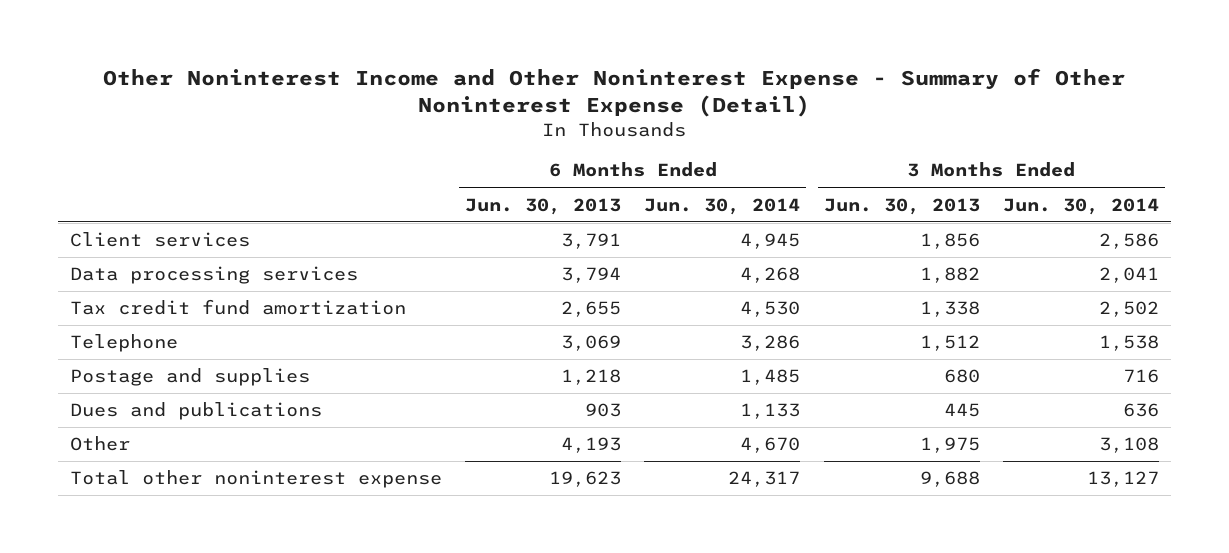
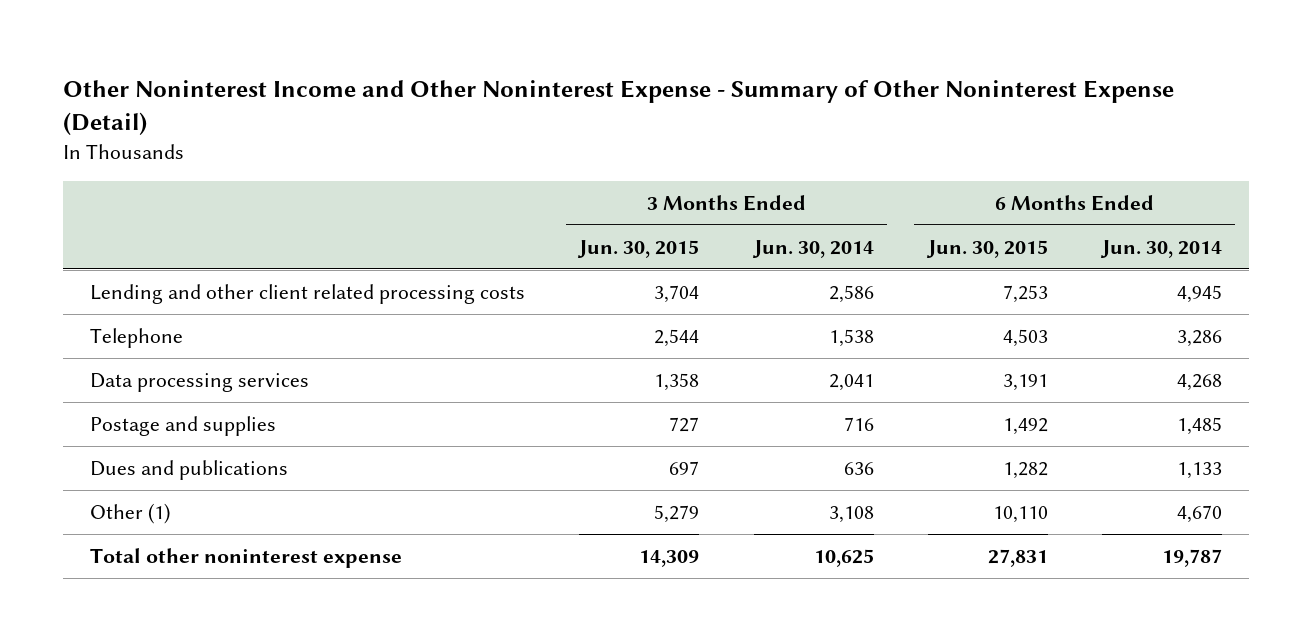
- | 6 Months Ended Jun. 30, 2013 | 6 Months Ended Jun. 30, 2014 | 3 Months Ended Jun. 30, 2013 | 3 Months Ended Jun. 30, 2014
+ | 3 Months Ended Jun. 30, 2015 | 3 Months Ended Jun. 30, 2014 | 6 Months Ended Jun. 30, 2015 | 6 Months Ended Jun. 30, 2014
- Client services | 3,791 | 4,945 | 1,856 | 2,586
- Tax credit fund amortization | 2,655 | 4,530 | 1,338 | 2,502
+ Lending and other client related processing costs | 3,704 | 2,586 | 7,253 | 4,945
moved down: Data processing services | 1,358 | 2,041 | 3,191 | 4,268
- Other | 4,193 | 4,670 | 1,975 | 3,108
- Total other noninterest expense | 19,623 | 24,317 | 9,688 | 13,127
+ Other (1) | 5,279 | 3,108 | 10,110 | 4,670
+ Total other noninterest expense | 14,309 | 10,625 | 27,831 | 19,787

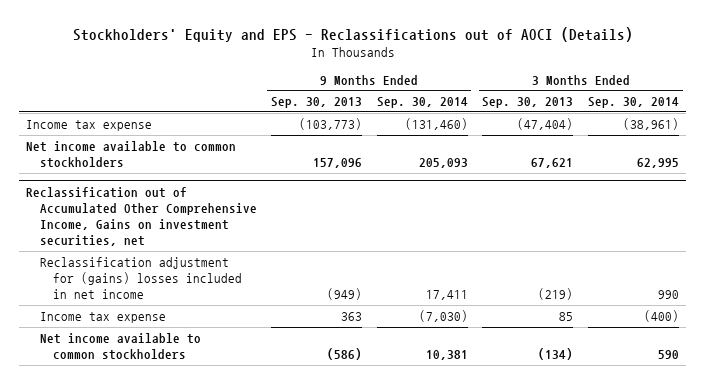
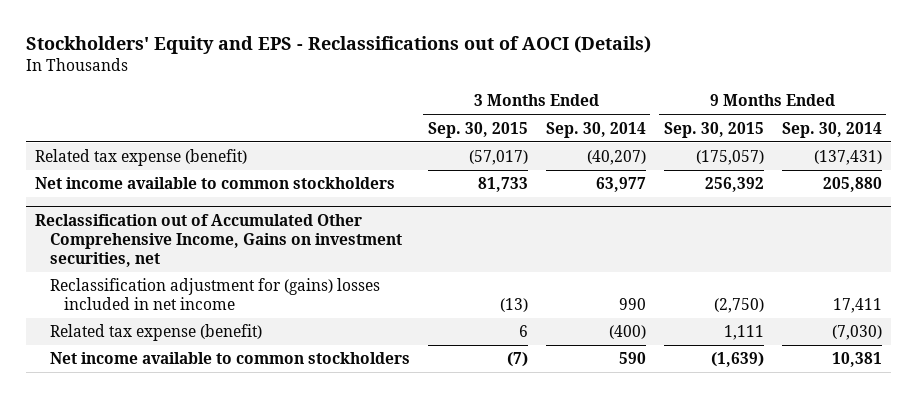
- | 9 Months Ended Sep. 30, 2013 | 9 Months Ended Sep. 30, 2014 | 3 Months Ended Sep. 30, 2013 | 3 Months Ended Sep. 30, 2014
+ | 3 Months Ended Sep. 30, 2015 | 3 Months Ended Sep. 30, 2014 | 9 Months Ended Sep. 30, 2015 | 9 Months Ended Sep. 30, 2014
- Income tax expense | (103,773) | (131,460) | (47,404) | (38,961)
- Net income available to common stockholders | 157,096 | 205,093 | 67,621 | 62,995
+ Related tax expense (benefit) | (57,017) | (40,207) | (175,057) | (137,431)
+ Net income available to common stockholders | 81,733 | 63,977 | 256,392 | 205,880
@ Reclassification out of Accumulated Other Comprehensive Income, Gains on investment securities, net
- Income tax expense | 363 | (7,030) | 85 | (400)
+ Related tax expense (benefit) | 6 | (400) | 1,111 | (7,030)

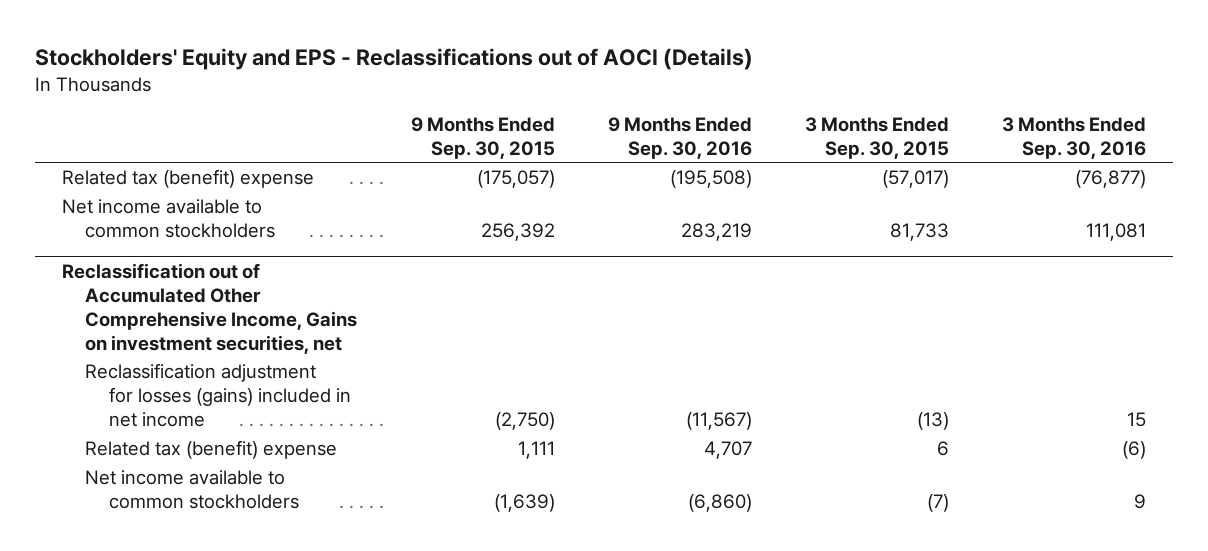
- | 3 Months Ended Sep. 30, 2015 | 3 Months Ended Sep. 30, 2014 | 9 Months Ended Sep. 30, 2015 | 9 Months Ended Sep. 30, 2014
+ | 9 Months Ended Sep. 30, 2015 | 9 Months Ended Sep. 30, 2016 | 3 Months Ended Sep. 30, 2015 | 3 Months Ended Sep. 30, 2016
- Related tax expense (benefit) | (57,017) | (40,207) | (175,057) | (137,431)
+ Related tax (benefit) expense | (175,057) | (195,508) | (57,017) | (76,877)
@ Reclassification out of Accumulated Other Comprehensive Income, Gains on investment securities, net
- Reclassification adjustment for (gains) losses included in net income | (13) | 990 | (2,750) | 17,411
- Related tax expense (benefit) | 6 | (400) | 1,111 | (7,030)
+ Reclassification adjustment for losses (gains) included in net income | (2,750) | (11,567) | (13) | 15
+ Related tax (benefit) expense | 1,111 | 4,707 | 6 | (6)

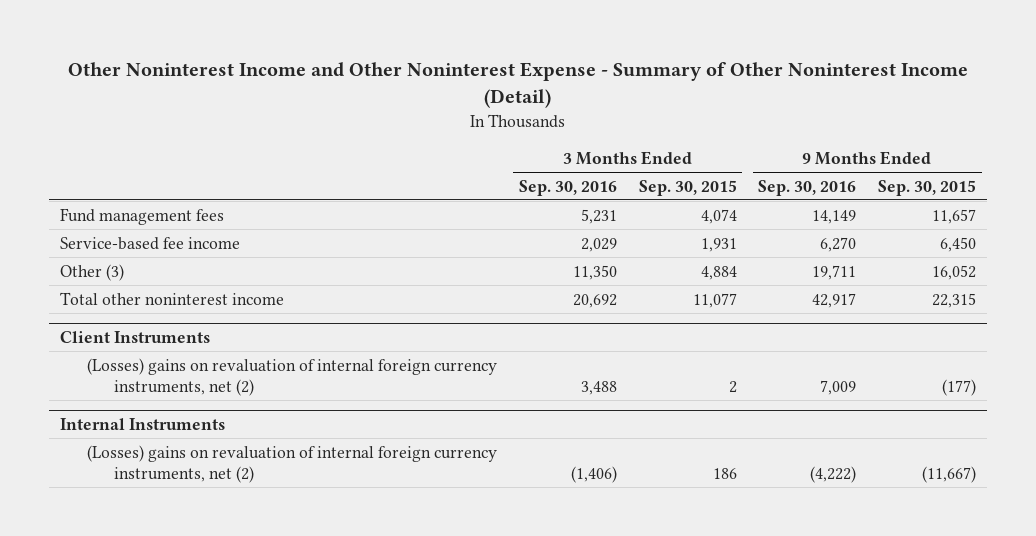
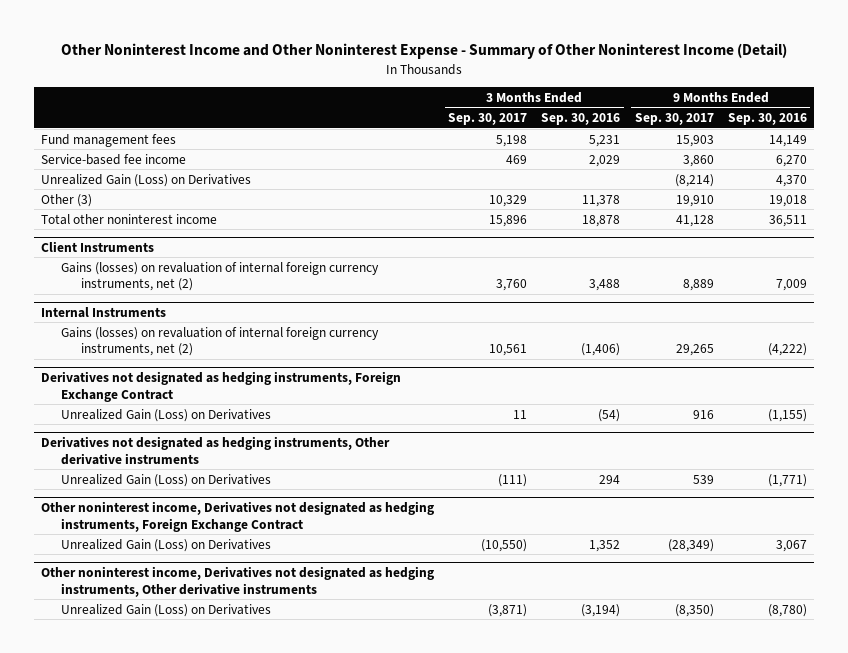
- | 3 Months Ended Sep. 30, 2016 | 3 Months Ended Sep. 30, 2015 | 9 Months Ended Sep. 30, 2016 | 9 Months Ended Sep. 30, 2015
+ | 3 Months Ended Sep. 30, 2017 | 3 Months Ended Sep. 30, 2016 | 9 Months Ended Sep. 30, 2017 | 9 Months Ended Sep. 30, 2016
- Other (3) | 11,350 | 4,884 | 19,711 | 16,052
- Total other noninterest income | 20,692 | 11,077 | 42,917 | 22,315
+ Unrealized Gain (Loss) on Derivatives | | | (8,214) | 4,370
+ Other (3) | 10,329 | 11,378 | 19,910 | 19,018
+ Total other noninterest income | 15,896 | 18,878 | 41,128 | 36,511
@ Client Instruments
- (Losses) gains on revaluation of internal foreign currency instruments, net (2) | 3,488 | 2 | 7,009 | (177)
+ Gains (losses) on revaluation of internal foreign currency instruments, net (2) | 3,760 | 3,488 | 8,889 | 7,009
@ Internal Instruments
- (Losses) gains on revaluation of internal foreign currency instruments, net (2) | (1,406) | 186 | (4,222) | (11,667)
+ Gains (losses) on revaluation of internal foreign currency instruments, net (2) | 10,561 | (1,406) | 29,265 | (4,222)
+ Derivatives not designated as hedging instruments, Foreign Exchange Contract
+ Unrealized Gain (Loss) on Derivatives | 11 | (54) | 916 | (1,155)
+ Derivatives not designated as hedging instruments, Other derivative instruments
+ Unrealized Gain (Loss) on Derivatives | (111) | 294 | 539 | (1,771)
+ Other noninterest income, Derivatives not designated as hedging instruments, Foreign Exchange Contract
+ Unrealized Gain (Loss) on Derivatives | (10,550) | 1,352 | (28,349) | 3,067
+ Other noninterest income, Derivatives not designated as hedging instruments, Other derivative instruments
+ Unrealized Gain (Loss) on Derivatives | (3,871) | (3,194) | (8,350) | (8,780)

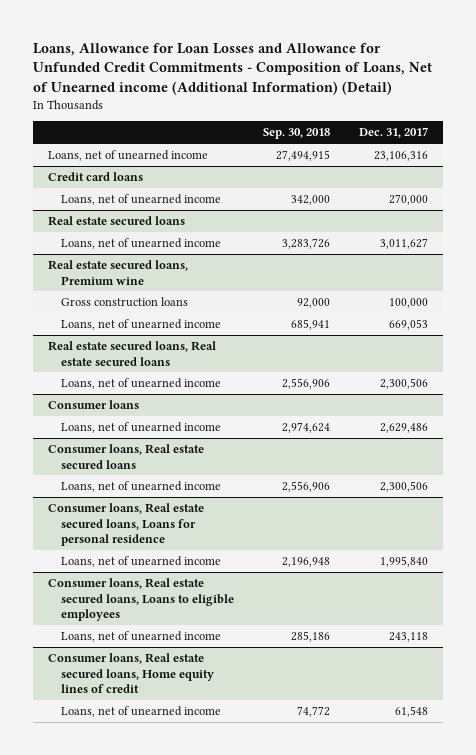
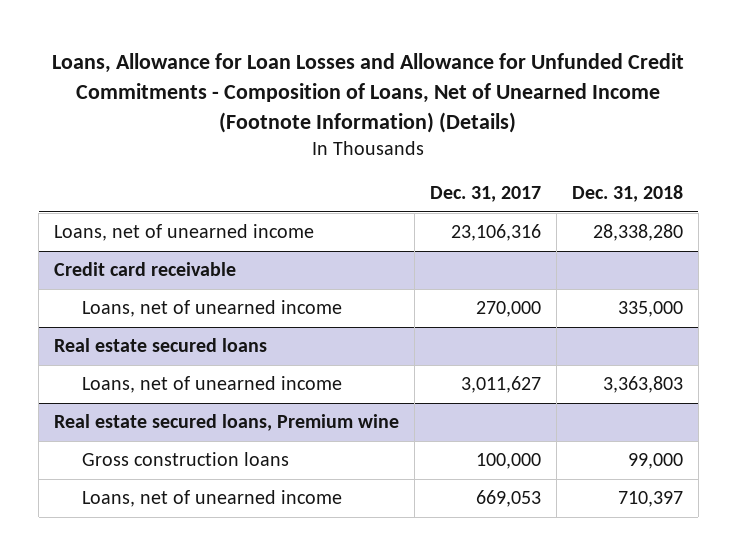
- Loans, Allowance for Loan Losses and Allowance for Unfunded Credit Commitments - Composition of Loans, Net of Unearned income (Additional Information) (Detail)
+ Loans, Allowance for Loan Losses and Allowance for Unfunded Credit Commitments - Composition of Loans, Net of Unearned Income (Footnote Information) (Details)
- | Sep. 30, 2018 | Dec. 31, 2017
+ | Dec. 31, 2017 | Dec. 31, 2018
- Credit card loans
+ Credit card receivable
- Real estate secured loans, Real estate secured loans
- Loans, net of unearned income | 2,556,906 | 2,300,506
- Consumer loans
- Loans, net of unearned income | 2,974,624 | 2,629,486
- Consumer loans, Real estate secured loans
- Loans, net of unearned income | 2,556,906 | 2,300,506
- Consumer loans, Real estate secured loans, Loans for personal residence
- Loans, net of unearned income | 2,196,948 | 1,995,840
- Consumer loans, Real estate secured loans, Loans to eligible employees
- Loans, net of unearned income | 285,186 | 243,118
- Consumer loans, Real estate secured loans, Home equity lines of credit
- Loans, net of unearned income | 74,772 | 61,548

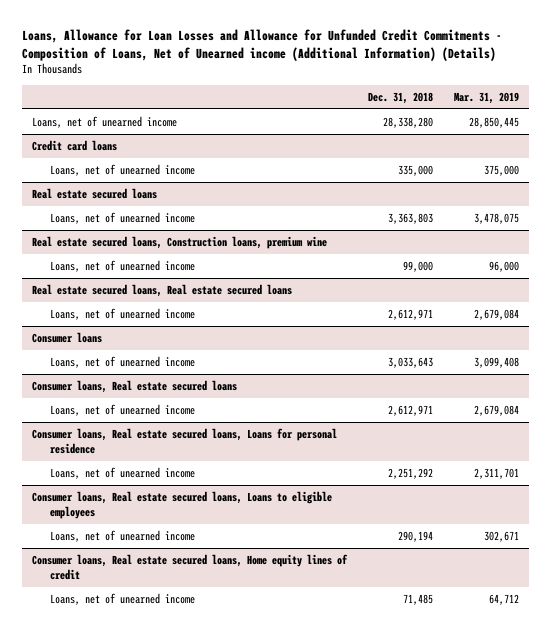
- Loans, Allowance for Loan Losses and Allowance for Unfunded Credit Commitments - Composition of Loans, Net of Unearned Income (Footnote Information) (Details)
+ Loans, Allowance for Loan Losses and Allowance for Unfunded Credit Commitments - Composition of Loans, Net of Unearned income (Additional Information) (Details)
- | Dec. 31, 2017 | Dec. 31, 2018
+ | Dec. 31, 2018 | Mar. 31, 2019
- Credit card receivable
+ Credit card loans
- Real estate secured loans, Premium wine
- Gross construction loans | 100,000 | 99,000
- Loans, net of unearned income | 669,053 | 710,397
+ Real estate secured loans, Construction loans, premium wine
+ Loans, net of unearned income | 99,000 | 96,000
+ Real estate secured loans, Real estate secured loans
+ Loans, net of unearned income | 2,612,971 | 2,679,084
+ Consumer loans
+ Loans, net of unearned income | 3,033,643 | 3,099,408
+ Consumer loans, Real estate secured loans
+ Loans, net of unearned income | 2,612,971 | 2,679,084
+ Consumer loans, Real estate secured loans, Loans for personal residence
+ Loans, net of unearned income | 2,251,292 | 2,311,701
+ Consumer loans, Real estate secured loans, Loans to eligible employees
+ Loans, net of unearned income | 290,194 | 302,671
+ Consumer loans, Real estate secured loans, Home equity lines of credit
+ Loans, net of unearned income | 71,485 | 64,712

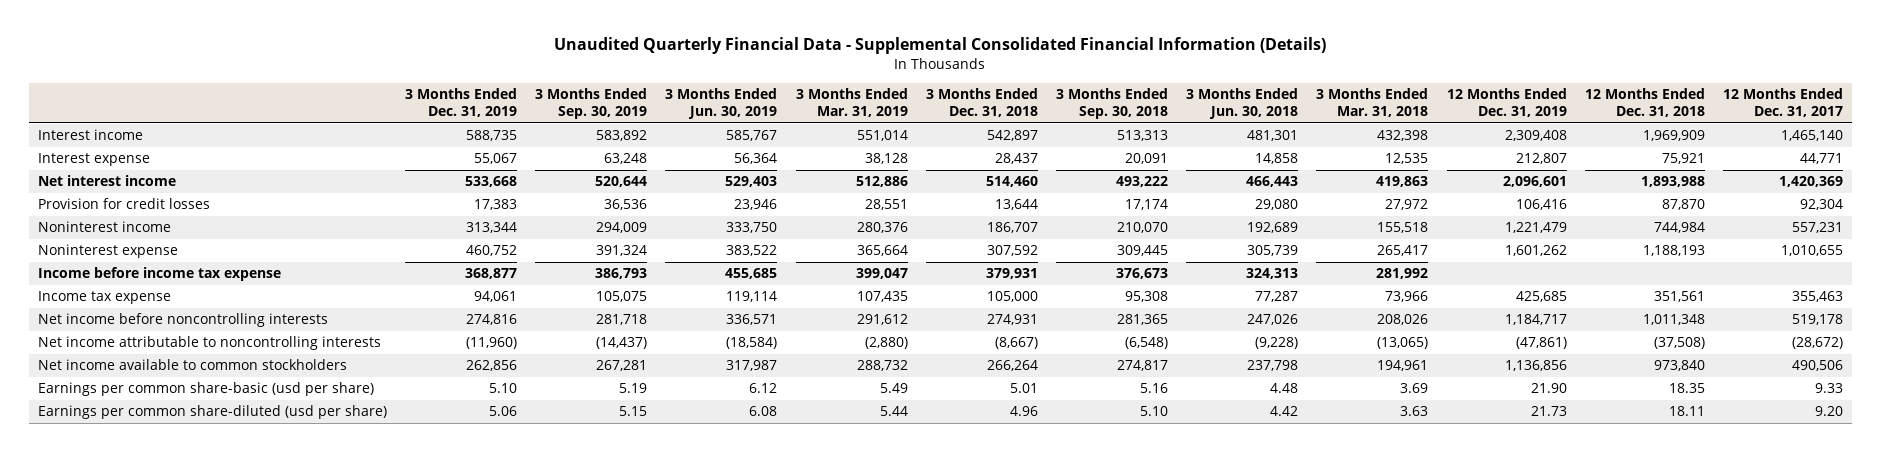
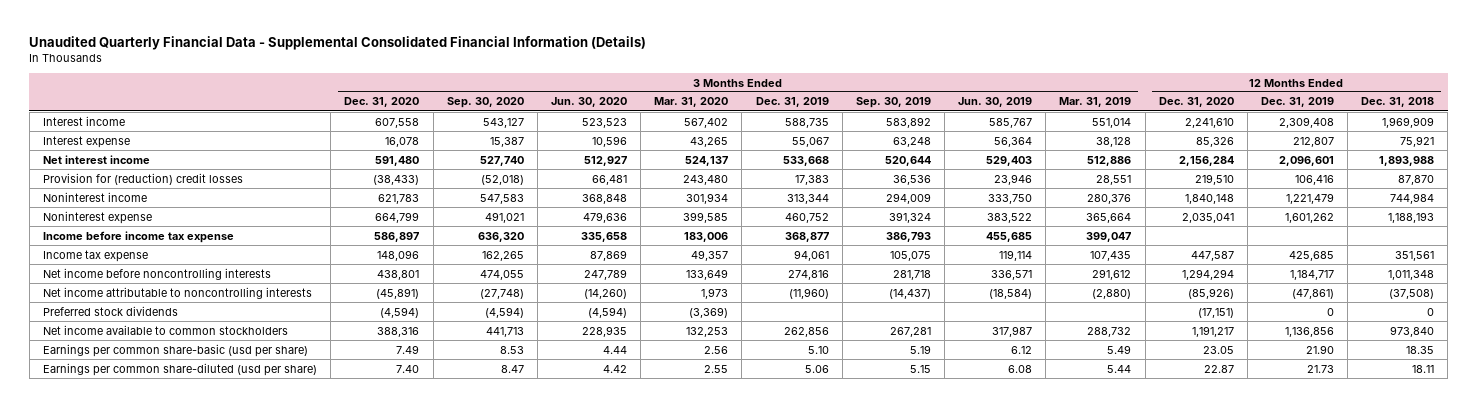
- | 3 Months Ended Dec. 31, 2019 | 3 Months Ended Sep. 30, 2019 | 3 Months Ended Jun. 30, 2019 | 3 Months Ended Mar. 31, 2019 | 3 Months Ended Dec. 31, 2018 | 3 Months Ended Sep. 30, 2018 | 3 Months Ended Jun. 30, 2018 | 3 Months Ended Mar. 31, 2018 | 12 Months Ended Dec. 31, 2019 | 12 Months Ended Dec. 31, 2018 | 12 Months Ended Dec. 31, 2017
+ | 3 Months Ended Dec. 31, 2020 | 3 Months Ended Sep. 30, 2020 | 3 Months Ended Jun. 30, 2020 | 3 Months Ended Mar. 31, 2020 | 3 Months Ended Dec. 31, 2019 | 3 Months Ended Sep. 30, 2019 | 3 Months Ended Jun. 30, 2019 | 3 Months Ended Mar. 31, 2019 | 12 Months Ended Dec. 31, 2020 | 12 Months Ended Dec. 31, 2019 | 12 Months Ended Dec. 31, 2018
- Provision for credit losses | 17,383 | 36,536 | 23,946 | 28,551 | 13,644 | 17,174 | 29,080 | 27,972 | 106,416 | 87,870 | 92,304
+ Provision for (reduction) credit losses | (38,433) | (52,018) | 66,481 | 243,480 | 17,383 | 36,536 | 23,946 | 28,551 | 219,510 | 106,416 | 87,870
+ Preferred stock dividends | (4,594) | (4,594) | (4,594) | (3,369) | | | | | (17,151) | 0 | 0

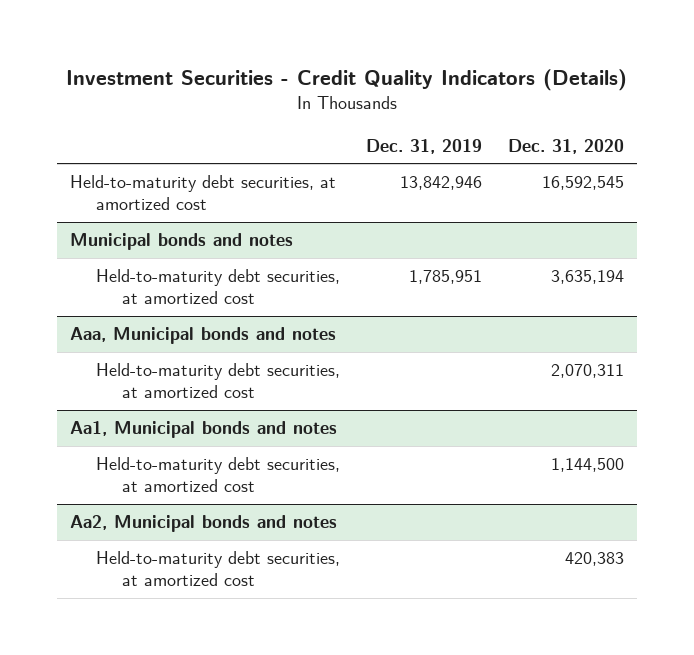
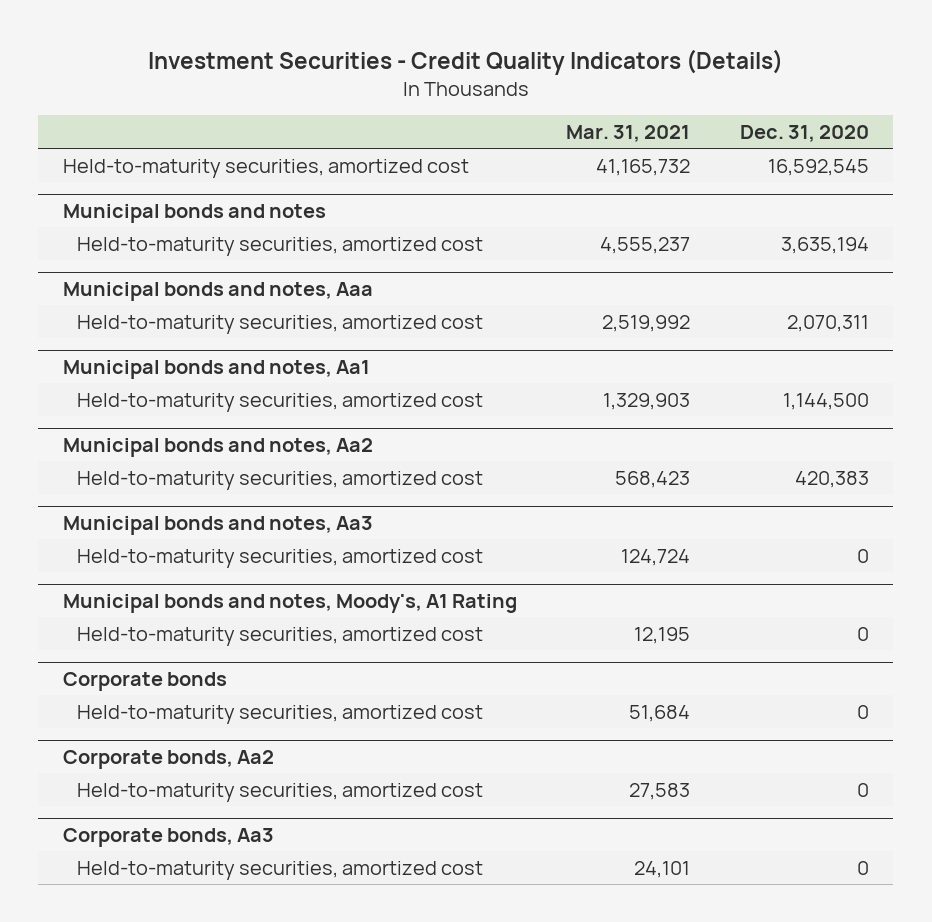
- | Dec. 31, 2019 | Dec. 31, 2020
+ | Mar. 31, 2021 | Dec. 31, 2020
- Held-to-maturity debt securities, at amortized cost | 13,842,946 | 16,592,545
+ Held-to-maturity securities, amortized cost | 41,165,732 | 16,592,545
@ Municipal bonds and notes
- Held-to-maturity debt securities, at amortized cost | 1,785,951 | 3,635,194
- Aaa, Municipal bonds and notes
- Held-to-maturity debt securities, at amortized cost | | 2,070,311
- Aa1, Municipal bonds and notes
- Held-to-maturity debt securities, at amortized cost | | 1,144,500
- Aa2, Municipal bonds and notes
- Held-to-maturity debt securities, at amortized cost | | 420,383
@ Municipal bonds and notes
+ Held-to-maturity securities, amortized cost | 4,555,237 | 3,635,194
+ Municipal bonds and notes, Aaa
+ Held-to-maturity securities, amortized cost | 2,519,992 | 2,070,311
+ Municipal bonds and notes, Aa1
+ Held-to-maturity securities, amortized cost | 1,329,903 | 1,144,500
+ Municipal bonds and notes, Aa2
+ Held-to-maturity securities, amortized cost | 568,423 | 420,383
+ Municipal bonds and notes, Aa3
+ Held-to-maturity securities, amortized cost | 124,724 | 0
+ Municipal bonds and notes, Moody's, A1 Rating
+ Held-to-maturity securities, amortized cost | 12,195 | 0
+ Corporate bonds
+ Held-to-maturity securities, amortized cost | 51,684 | 0
+ Corporate bonds, Aa2
+ Held-to-maturity securities, amortized cost | 27,583 | 0
+ Corporate bonds, Aa3
+ Held-to-maturity securities, amortized cost | 24,101 | 0

